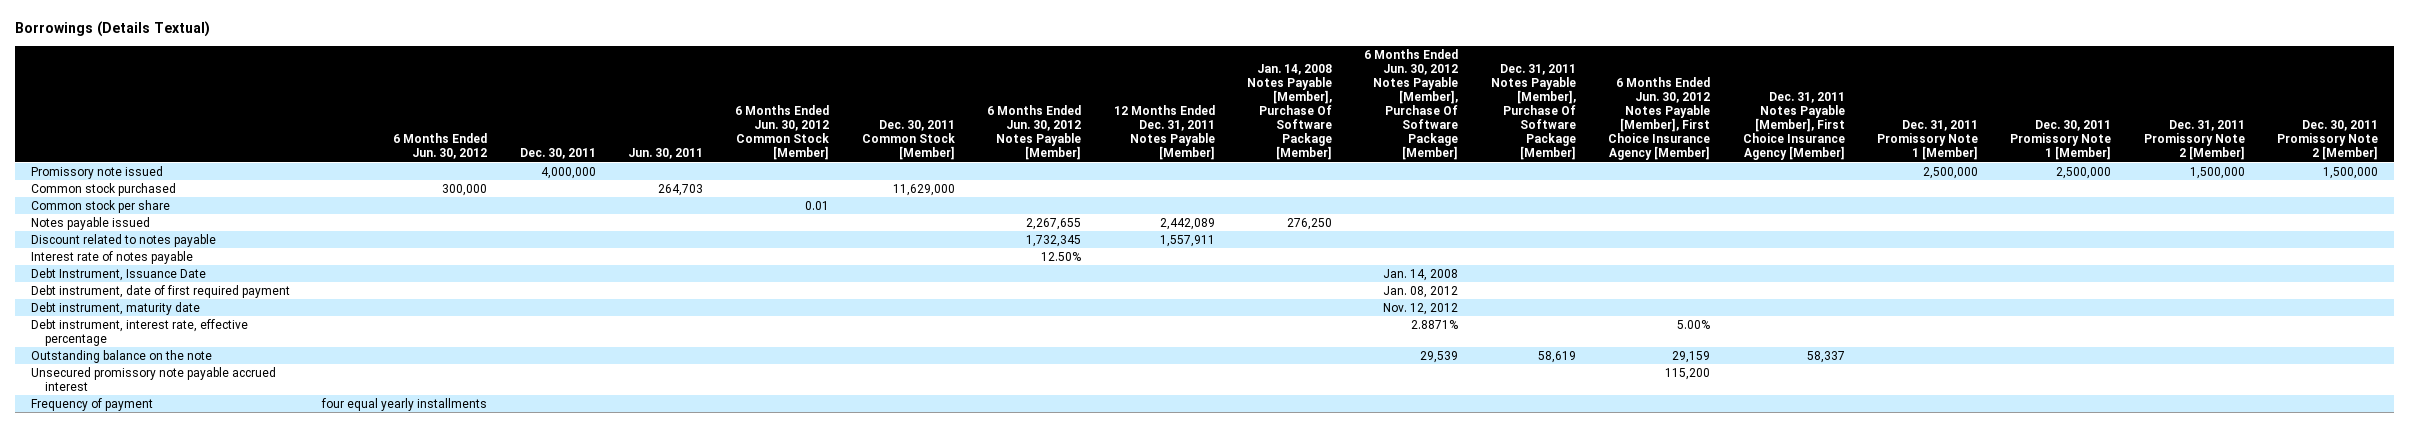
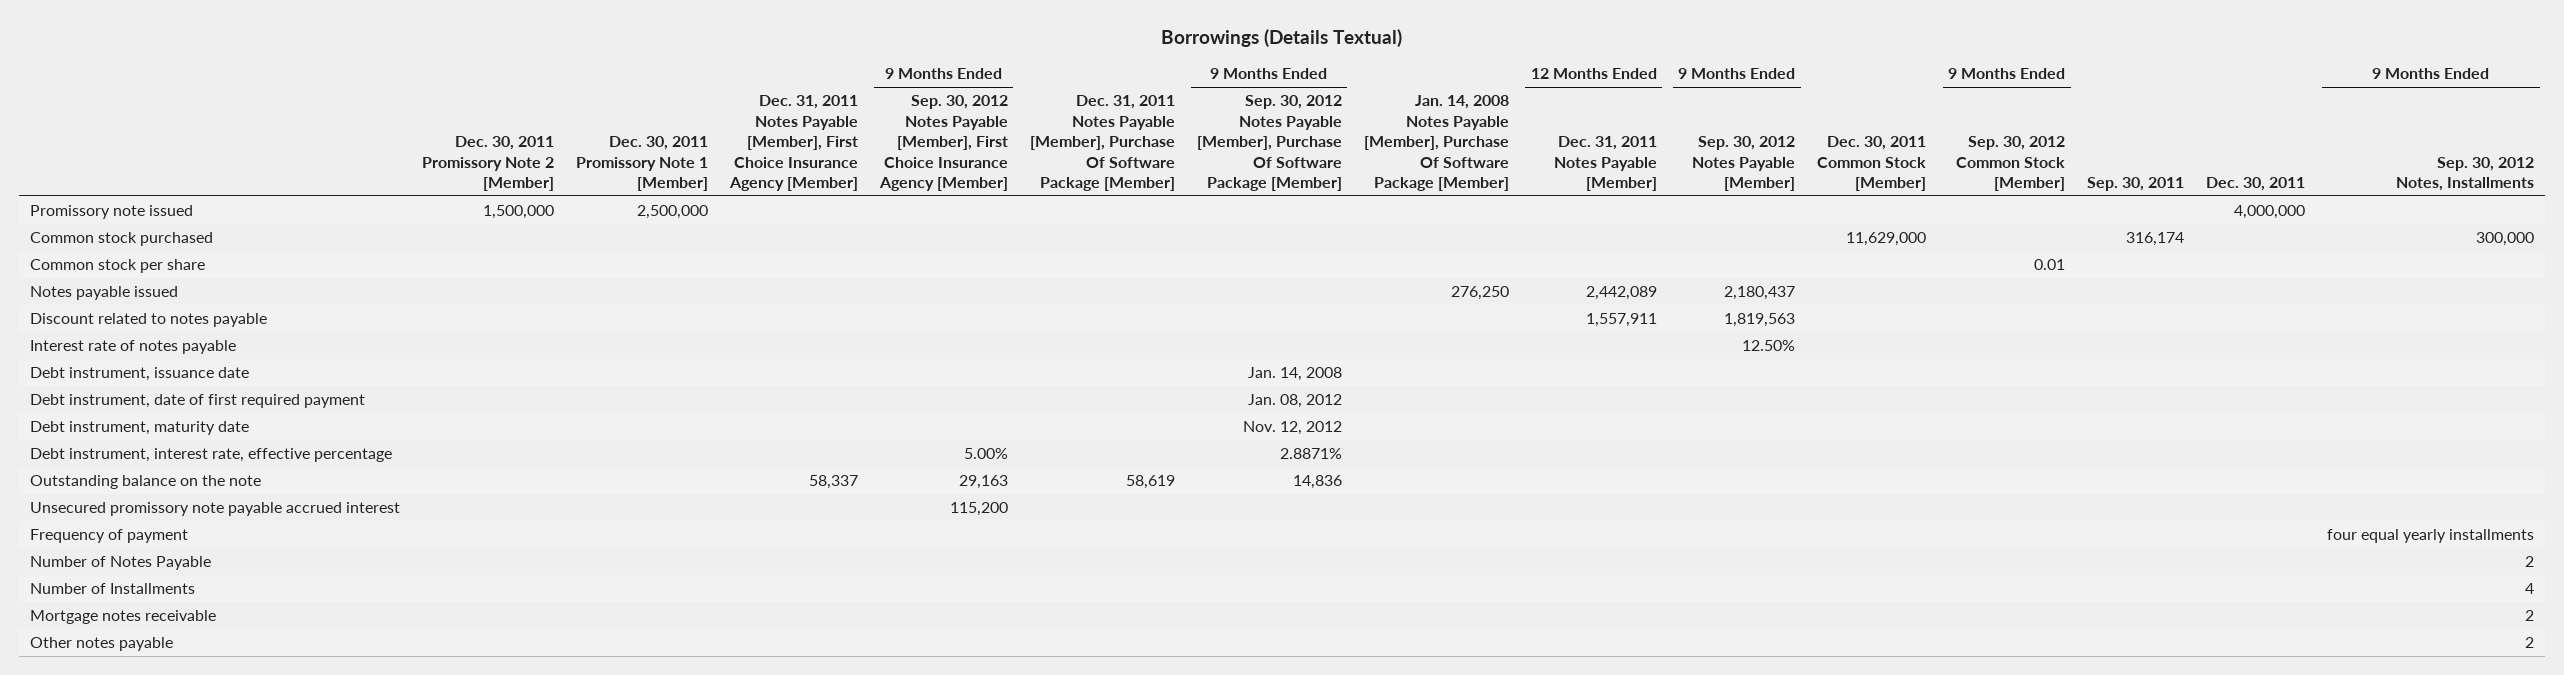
- | 6 Months Ended Jun. 30, 2012 | Dec. 30, 2011 | Jun. 30, 2011 | 6 Months Ended Jun. 30, 2012 Common Stock [Member] | Dec. 30, 2011 Common Stock [Member] | 6 Months Ended Jun. 30, 2012 Notes Payable [Member] | 12 Months Ended Dec. 31, 2011 Notes Payable [Member] | Jan. 14, 2008 Notes Payable [Member], Purchase Of Software Package [Member] | 6 Months Ended Jun. 30, 2012 Notes Payable [Member], Purchase Of Software Package [Member] | Dec. 31, 2011 Notes Payable [Member], Purchase Of Software Package [Member] | 6 Months Ended Jun. 30, 2012 Notes Payable [Member], First Choice Insurance Agency [Member] | Dec. 31, 2011 Notes Payable [Member], First Choice Insurance Agency [Member] | Dec. 31, 2011 Promissory Note 1 [Member] | Dec. 30, 2011 Promissory Note 1 [Member] | Dec. 31, 2011 Promissory Note 2 [Member] | Dec. 30, 2011 Promissory Note 2 [Member]
+ | Dec. 30, 2011 Promissory Note 2 [Member] | Dec. 30, 2011 Promissory Note 1 [Member] | Dec. 31, 2011 Notes Payable [Member], First Choice Insurance Agency [Member] | 9 Months Ended Sep. 30, 2012 Notes Payable [Member], First Choice Insurance Agency [Member] | Dec. 31, 2011 Notes Payable [Member], Purchase Of Software Package [Member] | 9 Months Ended Sep. 30, 2012 Notes Payable [Member], Purchase Of Software Package [Member] | Jan. 14, 2008 Notes Payable [Member], Purchase Of Software Package [Member] | 12 Months Ended Dec. 31, 2011 Notes Payable [Member] | 9 Months Ended Sep. 30, 2012 Notes Payable [Member] | Dec. 30, 2011 Common Stock [Member] | 9 Months Ended Sep. 30, 2012 Common Stock [Member] | Sep. 30, 2011 | Dec. 30, 2011 | 9 Months Ended Sep. 30, 2012 Notes, Installments
- Debt Instrument, Issuance Date | | | | | | | | | Jan. 14, 2008 | | | | | | |
+ Debt instrument, issuance date | | | | | | Jan. 14, 2008 | | | | | | | |
+ Number of Notes Payable | | | | | | | | | | | | | | 2
+ Number of Installments | | | | | | | | | | | | | | 4
+ Mortgage notes receivable | | | | | | | | | | | | | | 2
+ Other notes payable | | | | | | | | | | | | | | 2

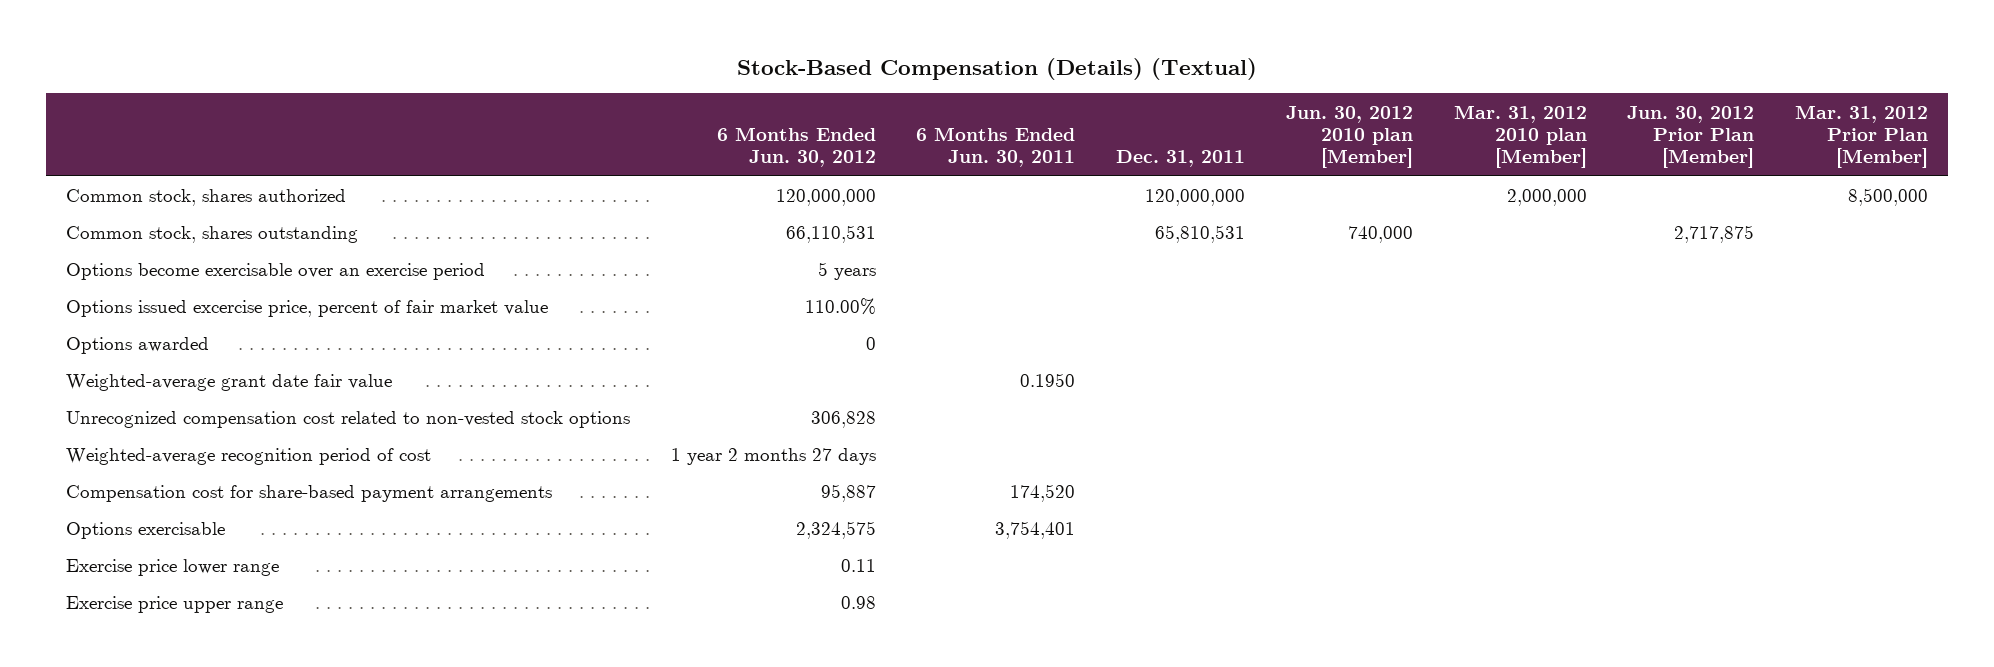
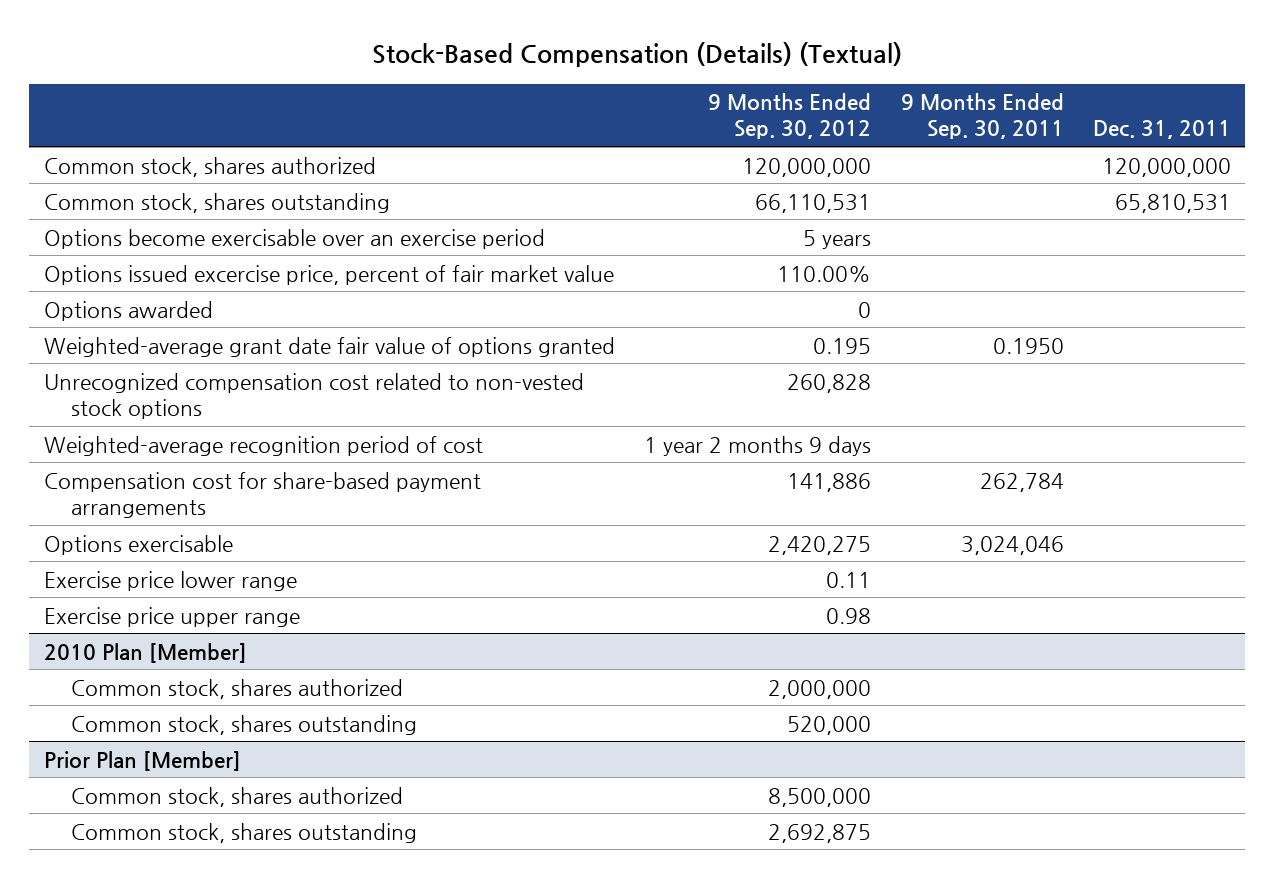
- | 6 Months Ended Jun. 30, 2012 | 6 Months Ended Jun. 30, 2011 | Dec. 31, 2011 | Jun. 30, 2012 2010 plan [Member] | Mar. 31, 2012 2010 plan [Member] | Jun. 30, 2012 Prior Plan [Member] | Mar. 31, 2012 Prior Plan [Member]
+ | 9 Months Ended Sep. 30, 2012 | 9 Months Ended Sep. 30, 2011 | Dec. 31, 2011
- Weighted-average grant date fair value | | 0.1950 | | | | |
+ Weighted-average grant date fair value of options granted | 0.195 | 0.1950 |
+ 2010 Plan [Member]
+ Common stock, shares authorized | 2,000,000 | |
+ Common stock, shares outstanding | 520,000 | |
+ Prior Plan [Member]
+ Common stock, shares authorized | 8,500,000 | |
+ Common stock, shares outstanding | 2,692,875 | |

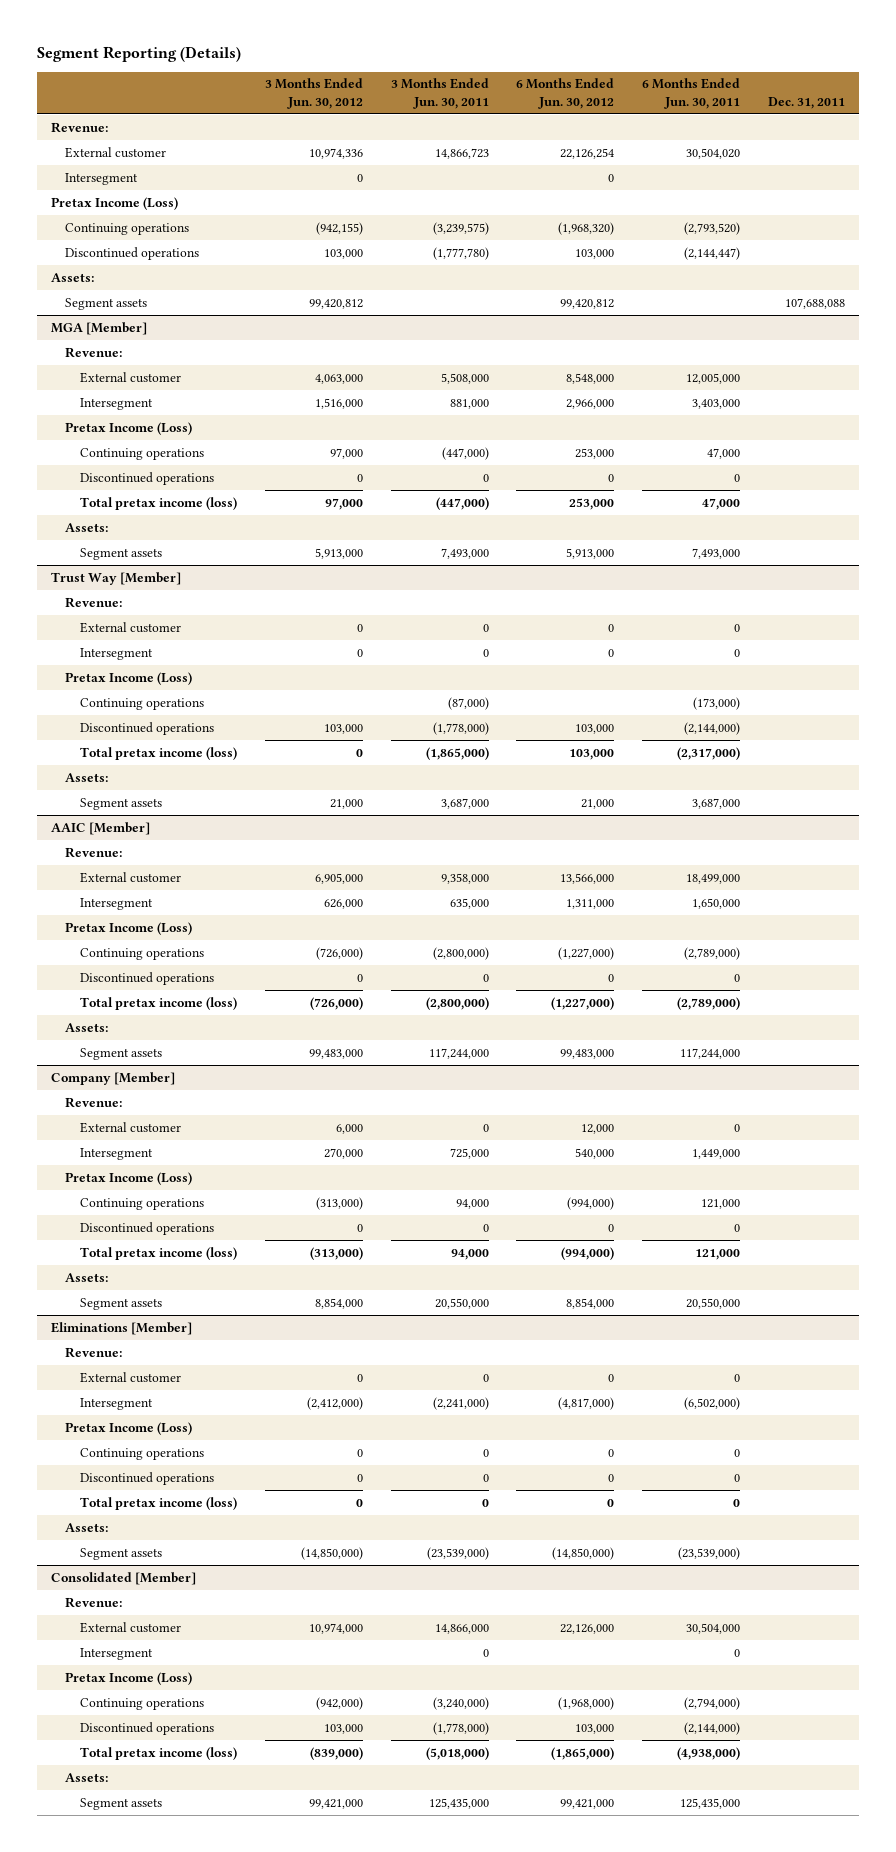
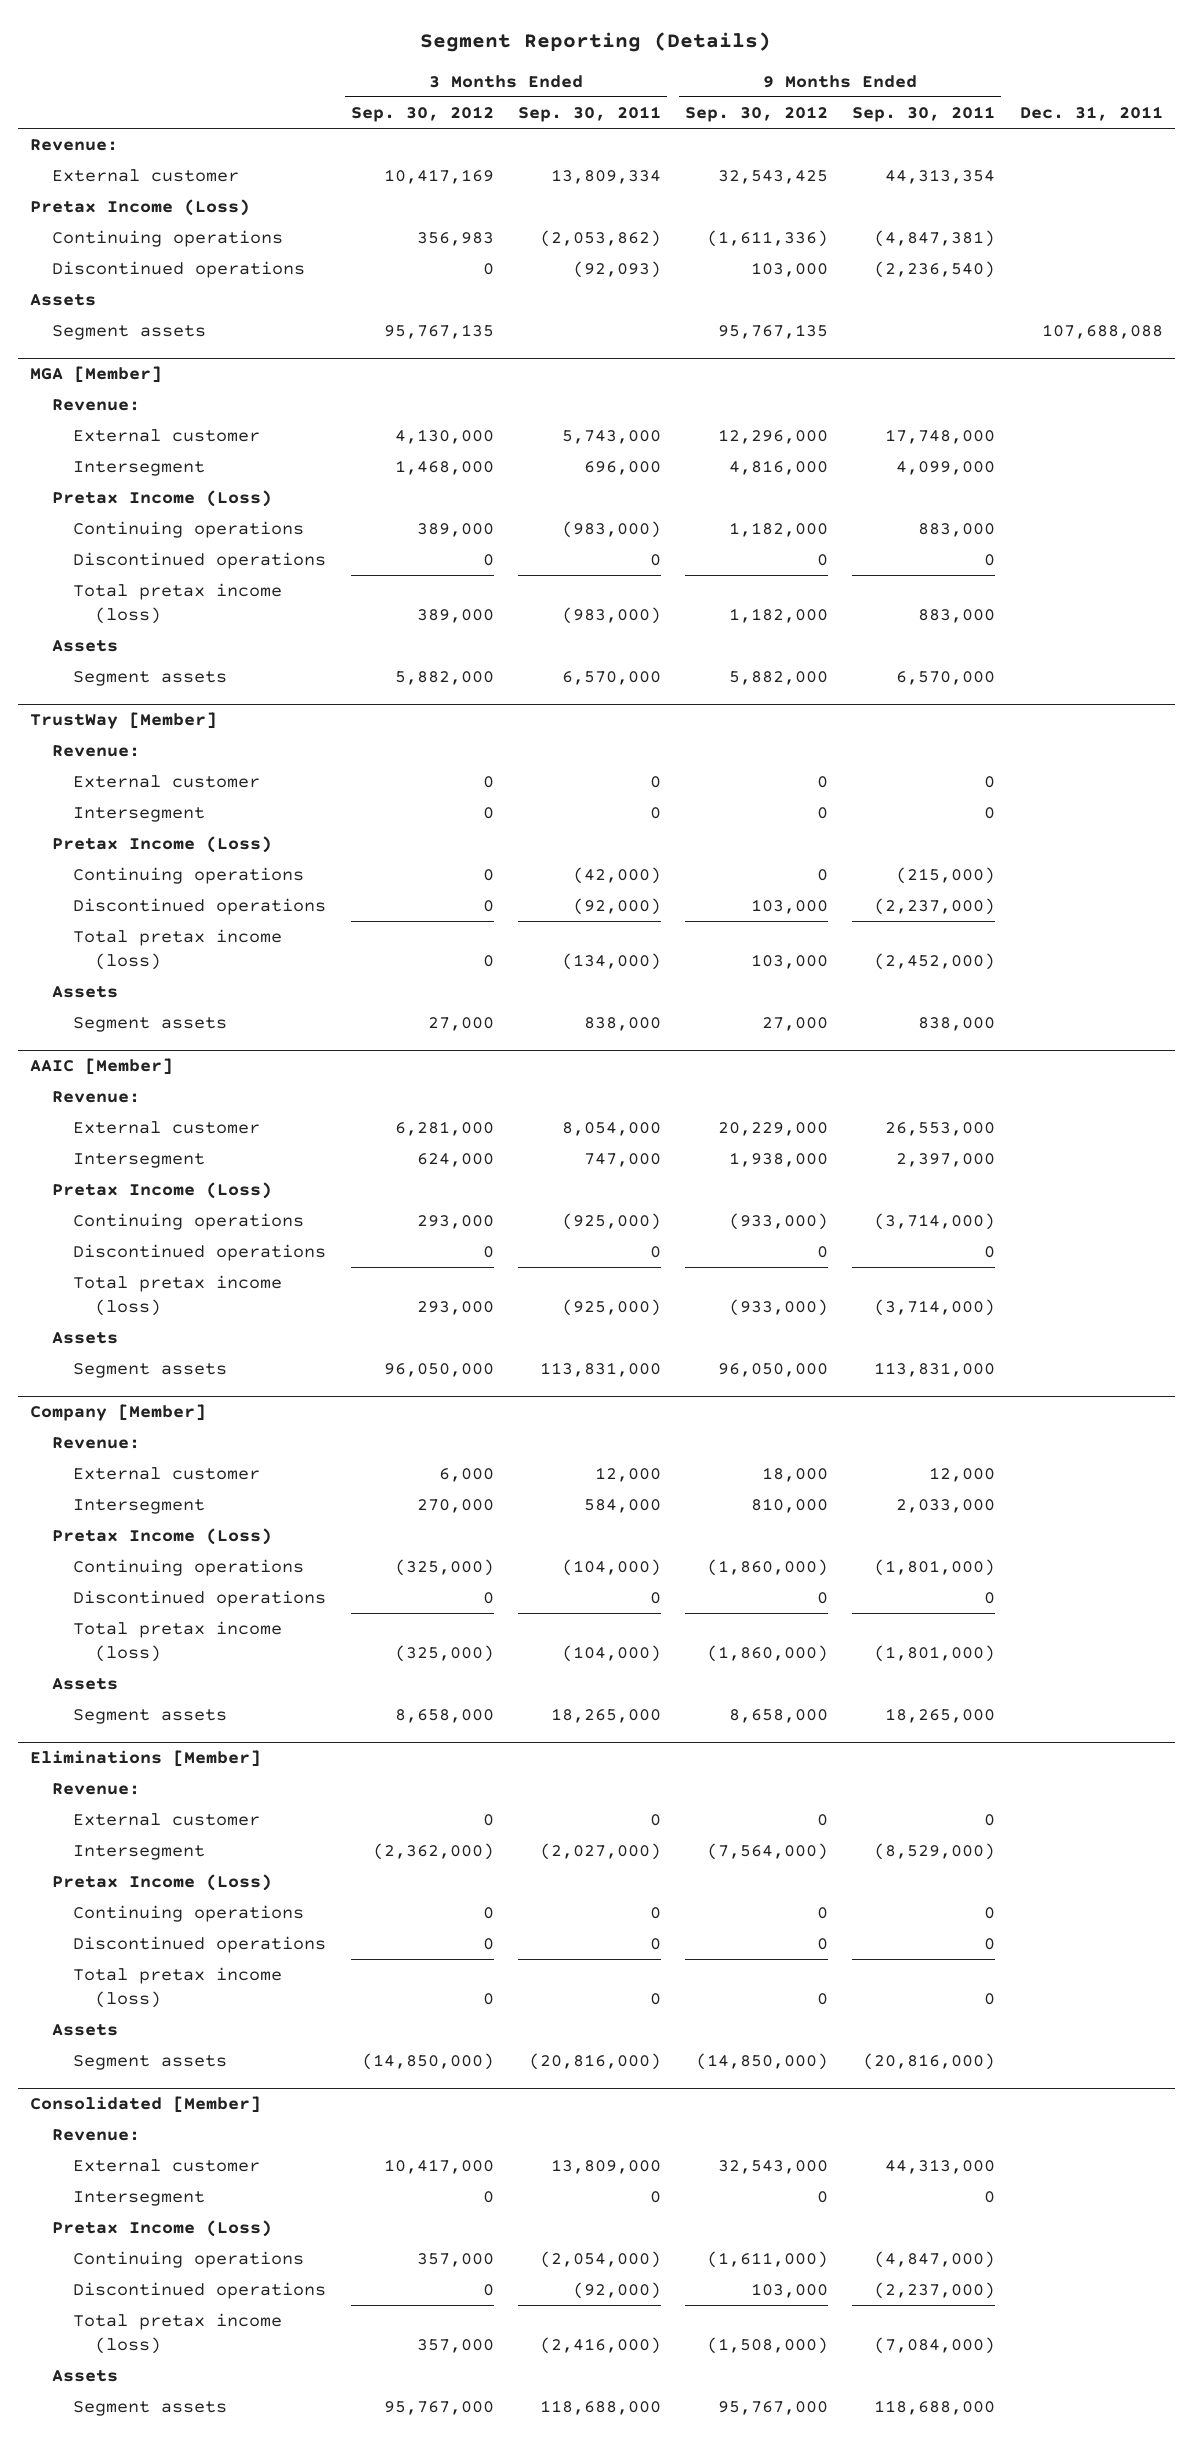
- | 3 Months Ended Jun. 30, 2012 | 3 Months Ended Jun. 30, 2011 | 6 Months Ended Jun. 30, 2012 | 6 Months Ended Jun. 30, 2011 | Dec. 31, 2011
+ | 3 Months Ended Sep. 30, 2012 | 3 Months Ended Sep. 30, 2011 | 9 Months Ended Sep. 30, 2012 | 9 Months Ended Sep. 30, 2011 | Dec. 31, 2011
- Intersegment | 0 | | 0 | |
- Assets:
+ Assets
@ MGA [Member]
- Assets:
+ Assets
- Trust Way [Member]
- Revenue:
- External customer | 0 | 0 | 0 | 0 |
- Intersegment | 0 | 0 | 0 | 0 |
- Pretax Income (Loss)
- Continuing operations | | (87,000) | | (173,000) |
- Discontinued operations | 103,000 | (1,778,000) | 103,000 | (2,144,000) |
- Total pretax income (loss) | 0 | (1,865,000) | 103,000 | (2,317,000) |
- Assets:
- Segment assets | 21,000 | 3,687,000 | 21,000 | 3,687,000 |
+ TrustWay [Member]
+ Revenue:
+ External customer | 0 | 0 | 0 | 0 |
+ Intersegment | 0 | 0 | 0 | 0 |
+ Pretax Income (Loss)
+ Continuing operations | 0 | (42,000) | 0 | (215,000) |
+ Discontinued operations | 0 | (92,000) | 103,000 | (2,237,000) |
+ Total pretax income (loss) | 0 | (134,000) | 103,000 | (2,452,000) |
+ Assets
+ Segment assets | 27,000 | 838,000 | 27,000 | 838,000 |
@ AAIC [Member]
- Assets:
+ Assets
@ Company [Member]
- Assets:
+ Assets
@ Eliminations [Member]
- Assets:
+ Assets
@ Consolidated [Member]
- Assets:
+ Assets

